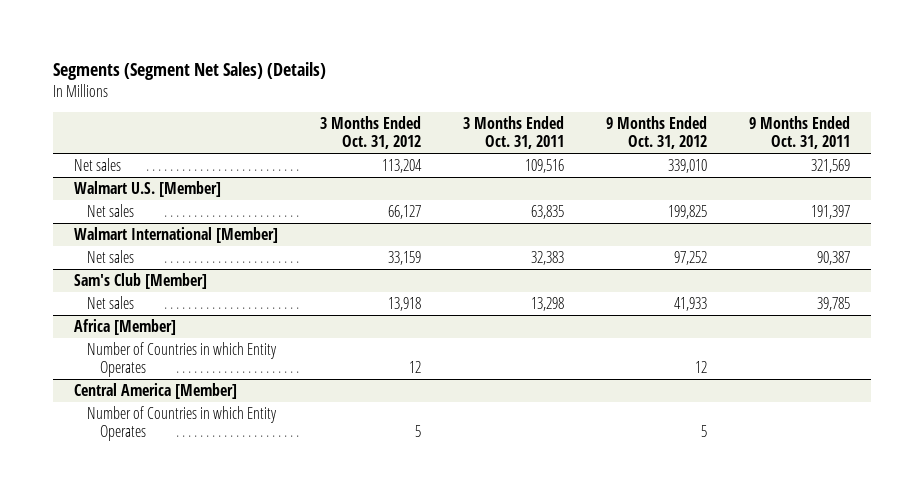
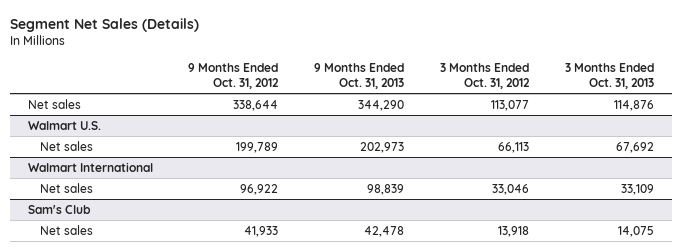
- Segments (Segment Net Sales) (Details)
+ Segment Net Sales (Details)
- | 3 Months Ended Oct. 31, 2012 | 3 Months Ended Oct. 31, 2011 | 9 Months Ended Oct. 31, 2012 | 9 Months Ended Oct. 31, 2011
+ | 9 Months Ended Oct. 31, 2012 | 9 Months Ended Oct. 31, 2013 | 3 Months Ended Oct. 31, 2012 | 3 Months Ended Oct. 31, 2013
- Net sales | 113,204 | 109,516 | 339,010 | 321,569
- Walmart U.S. [Member]
- Net sales | 66,127 | 63,835 | 199,825 | 191,397
- Walmart International [Member]
- Net sales | 33,159 | 32,383 | 97,252 | 90,387
- Sam's Club [Member]
+ Net sales | 338,644 | 344,290 | 113,077 | 114,876
+ Walmart U.S.
+ Net sales | 199,789 | 202,973 | 66,113 | 67,692
+ Walmart International
+ Net sales | 96,922 | 98,839 | 33,046 | 33,109
+ Sam's Club
- Africa [Member]
- Number of Countries in which Entity Operates | 12 | | 12 |
- Central America [Member]
- Number of Countries in which Entity Operates | 5 | | 5 |

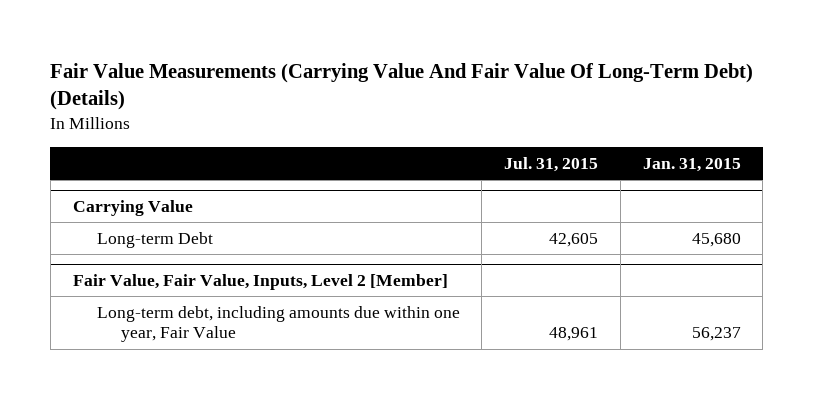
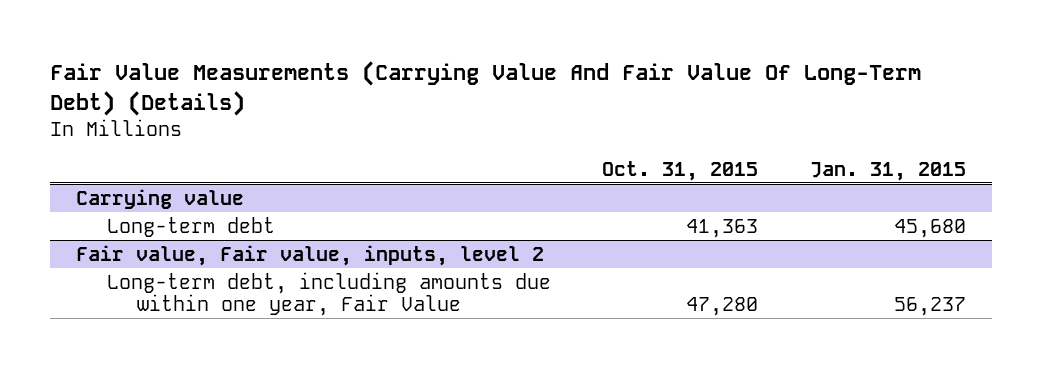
- | Jul. 31, 2015 | Jan. 31, 2015
+ | Oct. 31, 2015 | Jan. 31, 2015
- Carrying Value
- Long-term Debt | 42,605 | 45,680
- Fair Value, Fair Value, Inputs, Level 2 [Member]
+ Carrying value
+ Long-term debt | 41,363 | 45,680
+ Fair value, Fair value, inputs, level 2

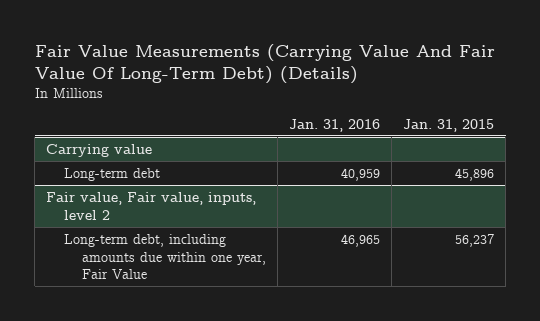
- | Oct. 31, 2015 | Jan. 31, 2015
+ | Jan. 31, 2016 | Jan. 31, 2015
@ Carrying value
- Long-term debt | 41,363 | 45,680
+ Long-term debt | 40,959 | 45,896

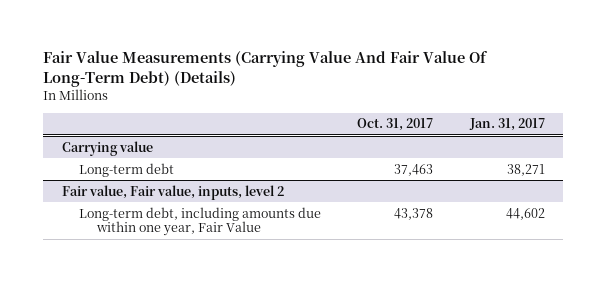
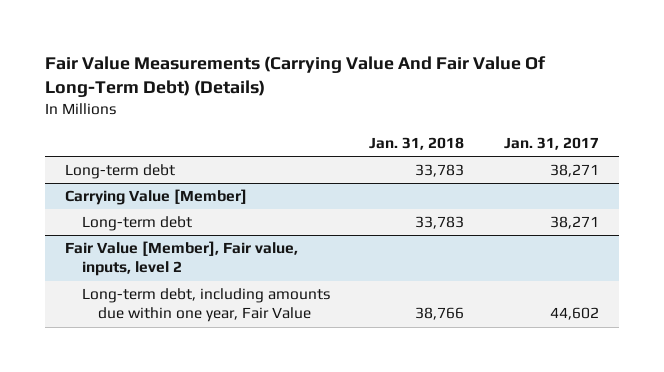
- | Oct. 31, 2017 | Jan. 31, 2017
+ | Jan. 31, 2018 | Jan. 31, 2017
- Carrying value
- Fair value, Fair value, inputs, level 2
+ Carrying Value [Member]
+ Long-term debt | 33,783 | 38,271
+ Fair Value [Member], Fair value, inputs, level 2

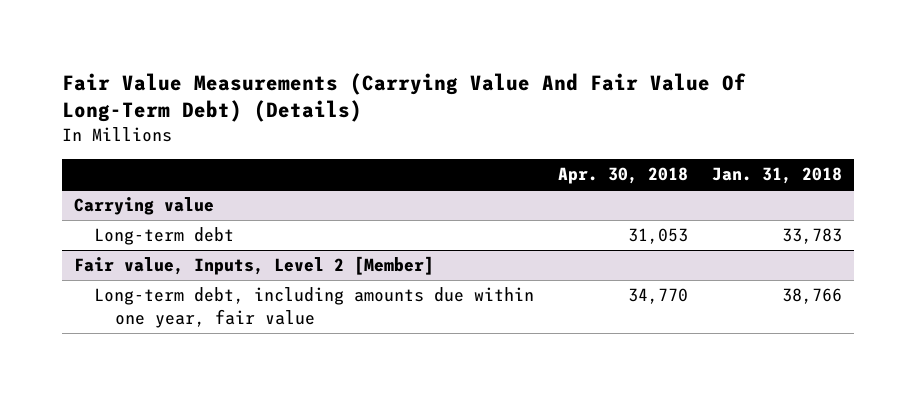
- | Jan. 31, 2018 | Jan. 31, 2017
+ | Apr. 30, 2018 | Jan. 31, 2018
- Long-term debt | 33,783 | 38,271
- Carrying Value [Member]
+ Carrying value
- Fair Value [Member], Fair value, inputs, level 2
- Long-term debt, including amounts due within one year, Fair Value | 38,766 | 44,602
+ Fair value, Inputs, Level 2 [Member]
+ Long-term debt, including amounts due within one year, fair value | 34,770 | 38,766

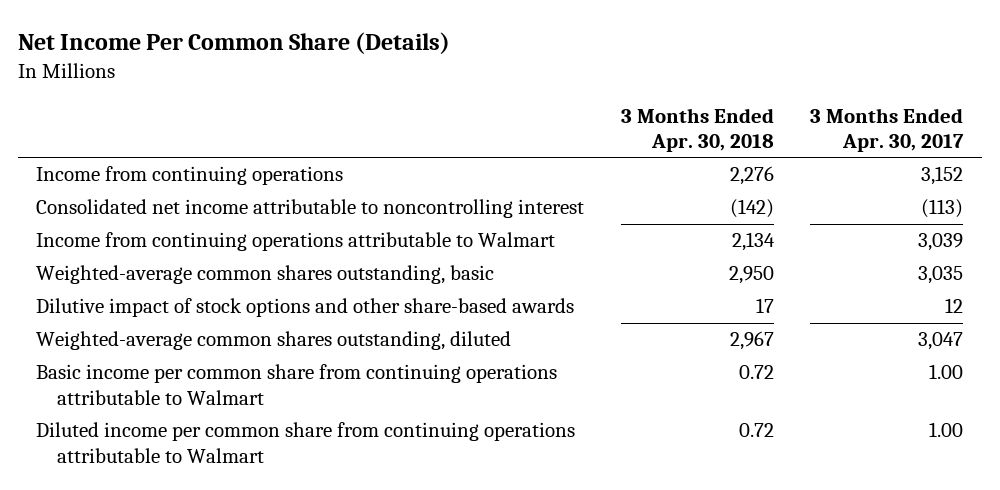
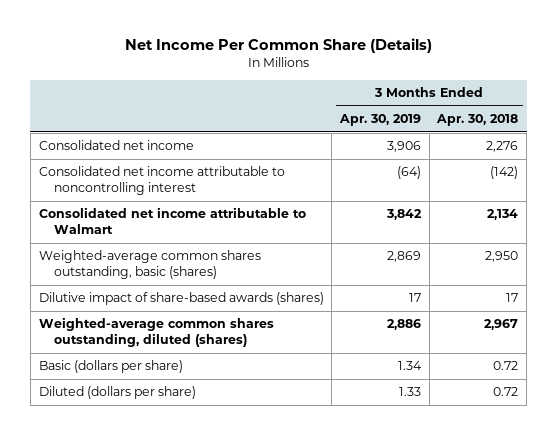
- | 3 Months Ended Apr. 30, 2018 | 3 Months Ended Apr. 30, 2017
+ | 3 Months Ended Apr. 30, 2019 | 3 Months Ended Apr. 30, 2018
- Income from continuing operations | 2,276 | 3,152
+ Consolidated net income | 3,906 | 2,276
- Income from continuing operations attributable to Walmart | 2,134 | 3,039
- Weighted-average common shares outstanding, basic | 2,950 | 3,035
- Dilutive impact of stock options and other share-based awards | 17 | 12
- Weighted-average common shares outstanding, diluted | 2,967 | 3,047
- Basic income per common share from continuing operations attributable to Walmart | 0.72 | 1.00
- Diluted income per common share from continuing operations attributable to Walmart | 0.72 | 1.00
+ Consolidated net income attributable to Walmart | 3,842 | 2,134
+ Weighted-average common shares outstanding, basic (shares) | 2,869 | 2,950
+ Dilutive impact of share-based awards (shares) | 17 | 17
+ Weighted-average common shares outstanding, diluted (shares) | 2,886 | 2,967
+ Basic (dollars per share) | 1.34 | 0.72
+ Diluted (dollars per share) | 1.33 | 0.72

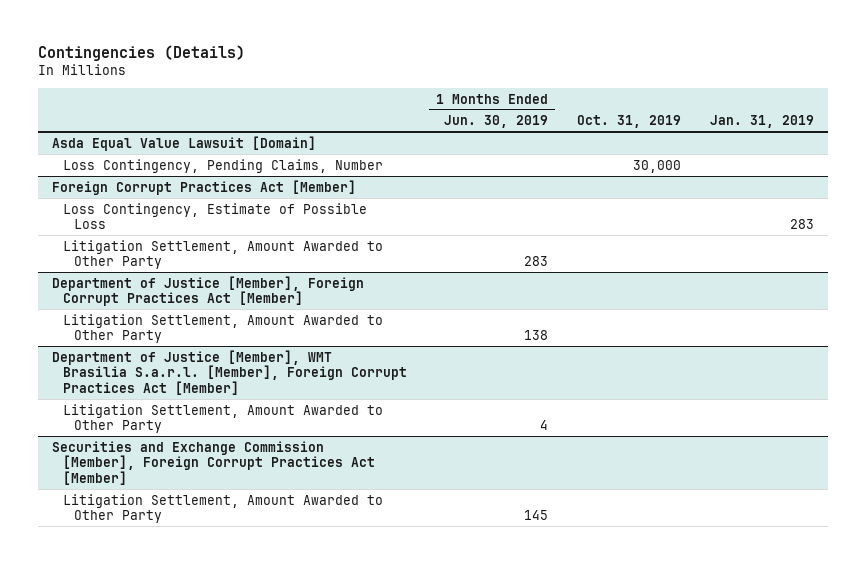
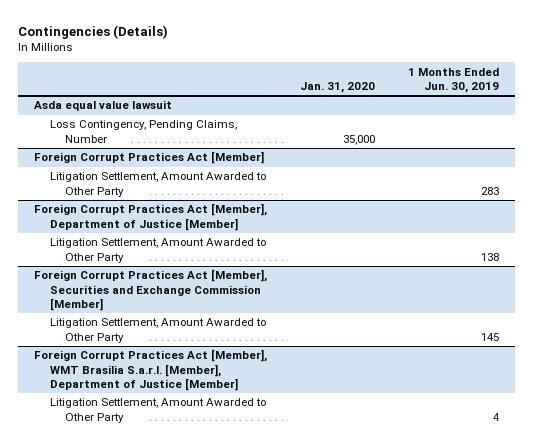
- | 1 Months Ended Jun. 30, 2019 | Oct. 31, 2019 | Jan. 31, 2019
+ | Jan. 31, 2020 | 1 Months Ended Jun. 30, 2019
- Asda Equal Value Lawsuit [Domain]
+ Asda equal value lawsuit
@ Foreign Corrupt Practices Act [Member]
- Loss Contingency, Estimate of Possible Loss | | | 283
- Department of Justice [Member], Foreign Corrupt Practices Act [Member]
+ Foreign Corrupt Practices Act [Member], Department of Justice [Member]
- Department of Justice [Member], WMT Brasilia S.a.r.l. [Member], Foreign Corrupt Practices Act [Member]
- Litigation Settlement, Amount Awarded to Other Party | 4 | |
- Securities and Exchange Commission [Member], Foreign Corrupt Practices Act [Member]
+ Foreign Corrupt Practices Act [Member], Securities and Exchange Commission [Member]
+ Foreign Corrupt Practices Act [Member], WMT Brasilia S.a.r.l. [Member], Department of Justice [Member]
+ Litigation Settlement, Amount Awarded to Other Party | | 4

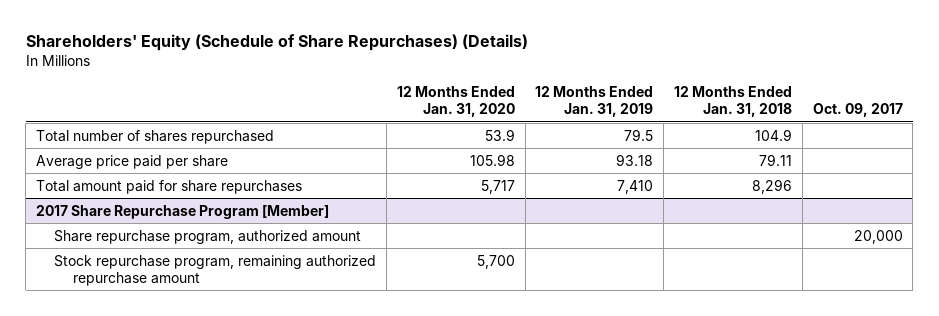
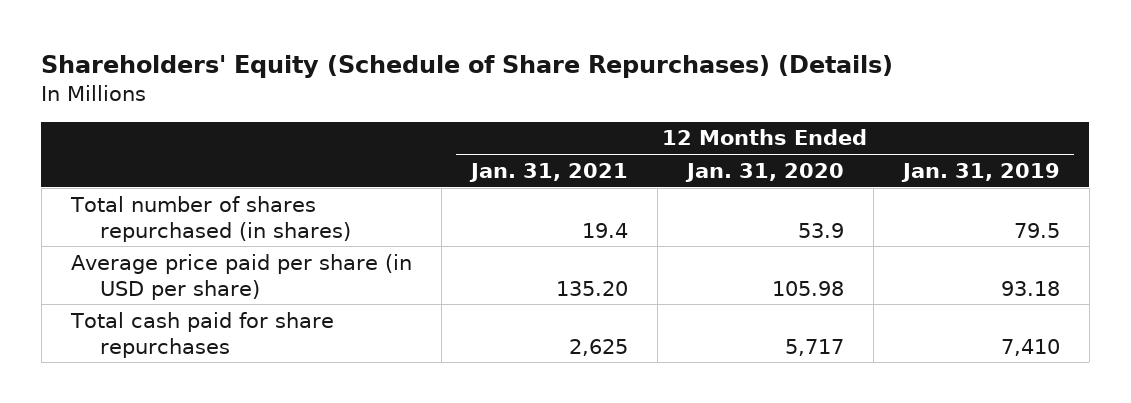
- | 12 Months Ended Jan. 31, 2020 | 12 Months Ended Jan. 31, 2019 | 12 Months Ended Jan. 31, 2018 | Oct. 09, 2017
+ | 12 Months Ended Jan. 31, 2021 | 12 Months Ended Jan. 31, 2020 | 12 Months Ended Jan. 31, 2019
- Total number of shares repurchased | 53.9 | 79.5 | 104.9 |
- Average price paid per share | 105.98 | 93.18 | 79.11 |
- Total amount paid for share repurchases | 5,717 | 7,410 | 8,296 |
- 2017 Share Repurchase Program [Member]
- Share repurchase program, authorized amount | | | | 20,000
- Stock repurchase program, remaining authorized repurchase amount | 5,700 | | |
+ Total number of shares repurchased (in shares) | 19.4 | 53.9 | 79.5
+ Average price paid per share (in USD per share) | 135.20 | 105.98 | 93.18
+ Total cash paid for share repurchases | 2,625 | 5,717 | 7,410

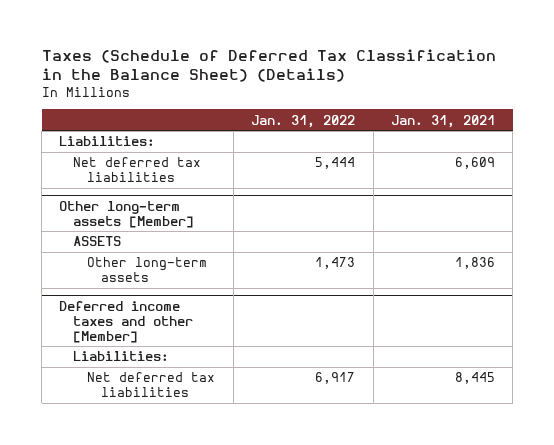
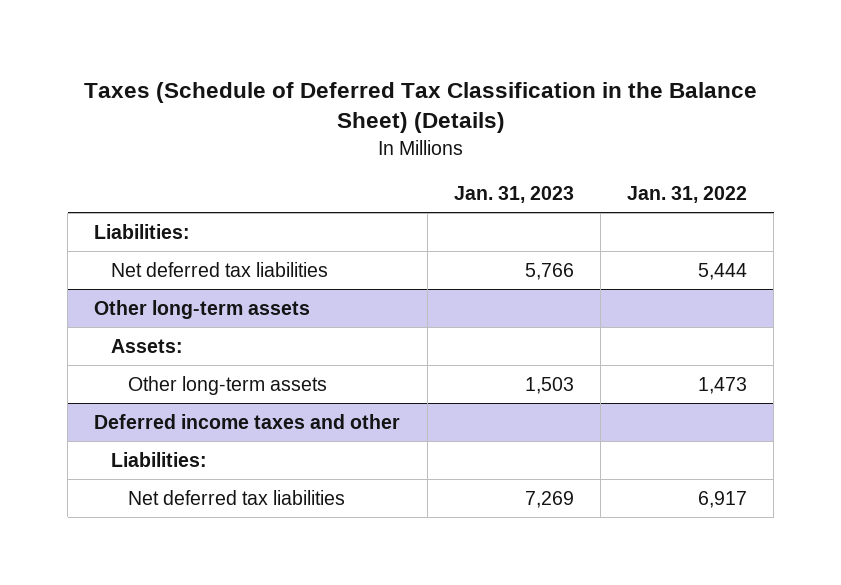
- | Jan. 31, 2022 | Jan. 31, 2021
+ | Jan. 31, 2023 | Jan. 31, 2022
- Other long-term assets [Member]
- ASSETS
+ Other long-term assets
+ Assets:
- Deferred income taxes and other [Member]
+ Deferred income taxes and other

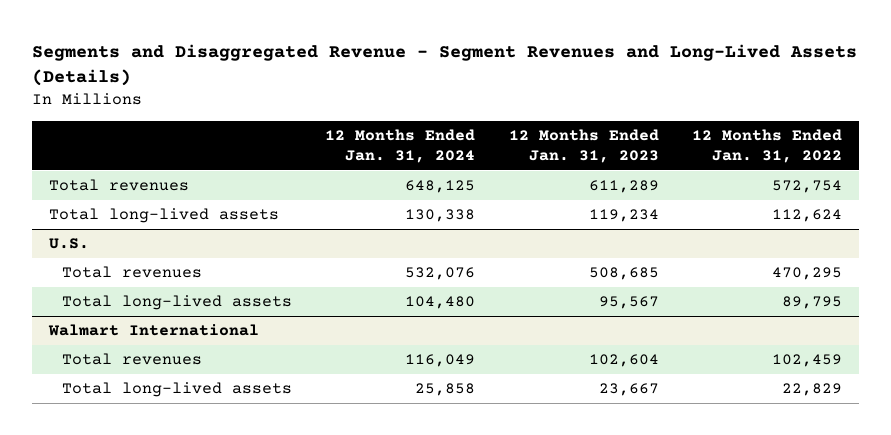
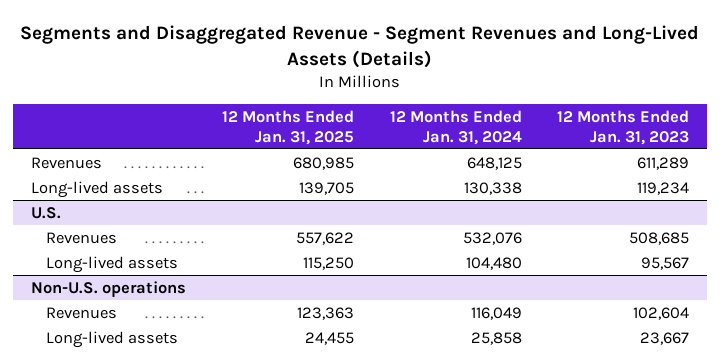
- | 12 Months Ended Jan. 31, 2024 | 12 Months Ended Jan. 31, 2023 | 12 Months Ended Jan. 31, 2022
+ | 12 Months Ended Jan. 31, 2025 | 12 Months Ended Jan. 31, 2024 | 12 Months Ended Jan. 31, 2023
- Total revenues | 648,125 | 611,289 | 572,754
- Total long-lived assets | 130,338 | 119,234 | 112,624
+ Revenues | 680,985 | 648,125 | 611,289
+ Long-lived assets | 139,705 | 130,338 | 119,234
@ U.S.
- Total revenues | 532,076 | 508,685 | 470,295
- Total long-lived assets | 104,480 | 95,567 | 89,795
- Walmart International
- Total revenues | 116,049 | 102,604 | 102,459
- Total long-lived assets | 25,858 | 23,667 | 22,829
@ U.S.
+ Revenues | 557,622 | 532,076 | 508,685
+ Long-lived assets | 115,250 | 104,480 | 95,567
+ Non-U.S. operations
+ Revenues | 123,363 | 116,049 | 102,604
+ Long-lived assets | 24,455 | 25,858 | 23,667

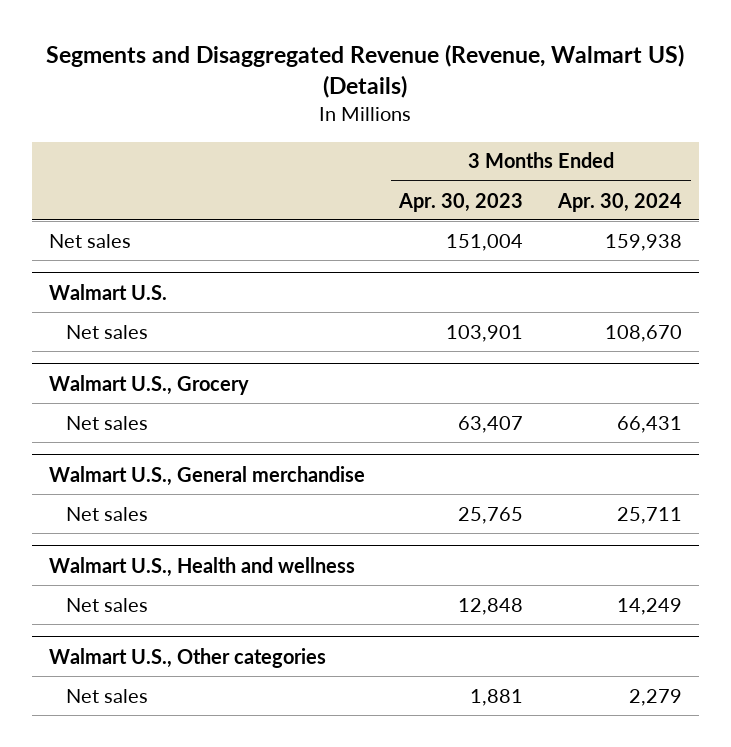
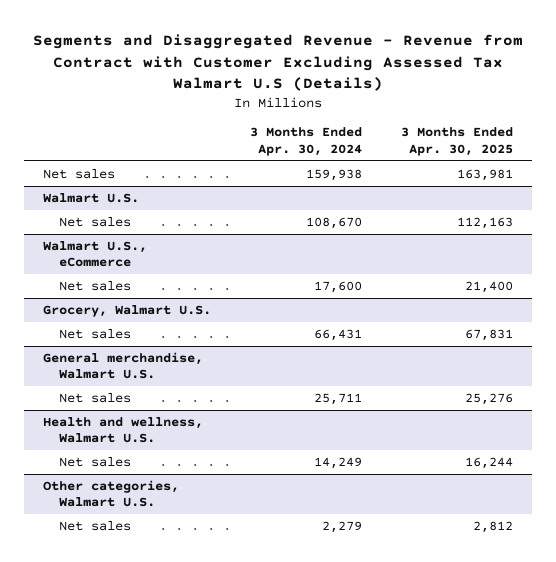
- Segments and Disaggregated Revenue (Revenue, Walmart US) (Details)
+ Segments and Disaggregated Revenue - Revenue from Contract with Customer Excluding Assessed Tax Walmart U.S (Details)
- | 3 Months Ended Apr. 30, 2023 | 3 Months Ended Apr. 30, 2024
+ | 3 Months Ended Apr. 30, 2024 | 3 Months Ended Apr. 30, 2025
- Walmart U.S., Grocery
+ Walmart U.S., eCommerce
+ Net sales | 17,600 | 21,400
+ Grocery, Walmart U.S.
- Walmart U.S., General merchandise
+ General merchandise, Walmart U.S.
- Walmart U.S., Health and wellness
+ Health and wellness, Walmart U.S.
- Walmart U.S., Other categories
+ Other categories, Walmart U.S.

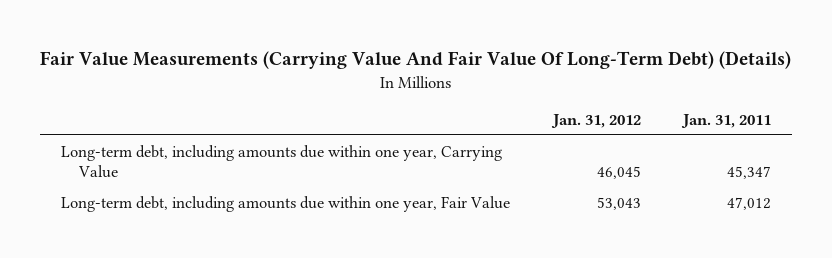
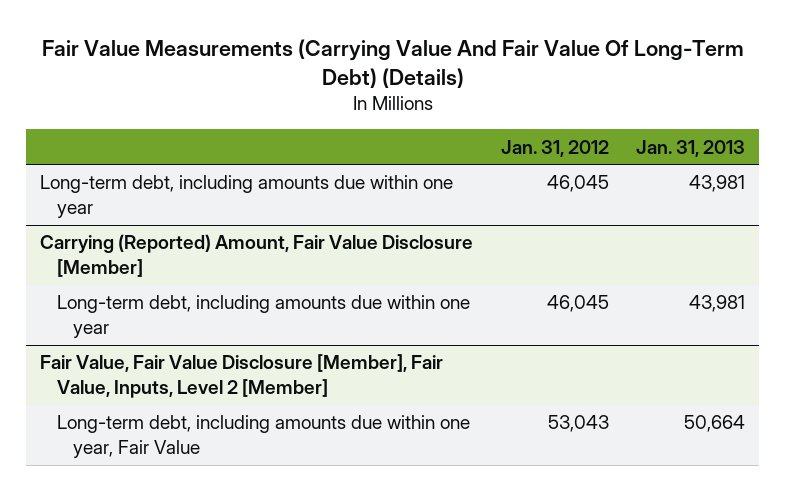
- | Jan. 31, 2012 | Jan. 31, 2011
+ | Jan. 31, 2012 | Jan. 31, 2013
- Long-term debt, including amounts due within one year, Carrying Value | 46,045 | 45,347
+ Long-term debt, including amounts due within one year | 46,045 | 43,981
+ Carrying (Reported) Amount, Fair Value Disclosure [Member]
+ Long-term debt, including amounts due within one year | 46,045 | 43,981
+ Fair Value, Fair Value Disclosure [Member], Fair Value, Inputs, Level 2 [Member]

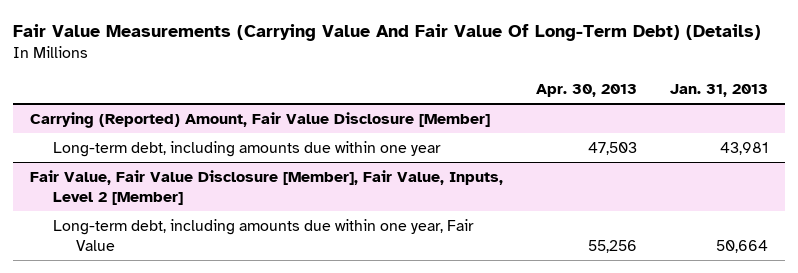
- | Jan. 31, 2012 | Jan. 31, 2013
+ | Apr. 30, 2013 | Jan. 31, 2013
- Long-term debt, including amounts due within one year | 46,045 | 43,981

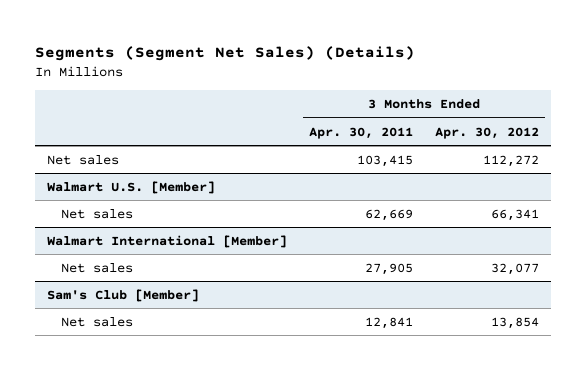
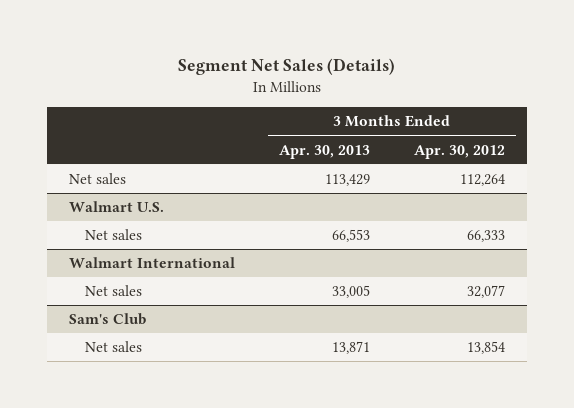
- Segments (Segment Net Sales) (Details)
+ Segment Net Sales (Details)
- | 3 Months Ended Apr. 30, 2011 | 3 Months Ended Apr. 30, 2012
+ | 3 Months Ended Apr. 30, 2013 | 3 Months Ended Apr. 30, 2012
- Net sales | 103,415 | 112,272
- Walmart U.S. [Member]
- Net sales | 62,669 | 66,341
- Walmart International [Member]
+ Net sales | 113,429 | 112,264
+ Walmart U.S.
+ Net sales | 66,553 | 66,333
+ Walmart International
- Sam's Club [Member]
+ Sam's Club

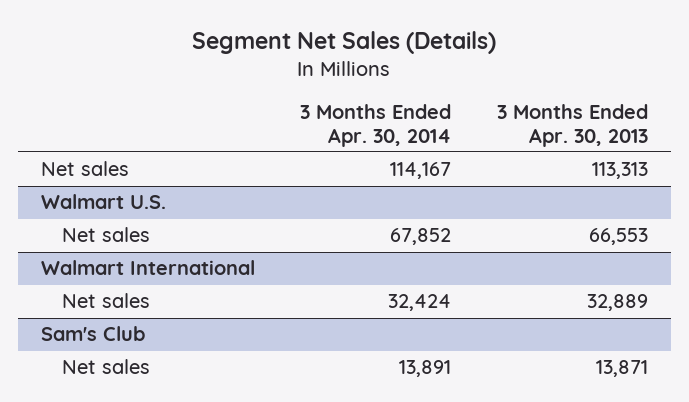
- | 3 Months Ended Apr. 30, 2013 | 3 Months Ended Apr. 30, 2012
+ | 3 Months Ended Apr. 30, 2014 | 3 Months Ended Apr. 30, 2013
- Net sales | 113,429 | 112,264
+ Net sales | 114,167 | 113,313
@ Walmart International
- Net sales | 33,005 | 32,077
+ Net sales | 32,424 | 32,889

